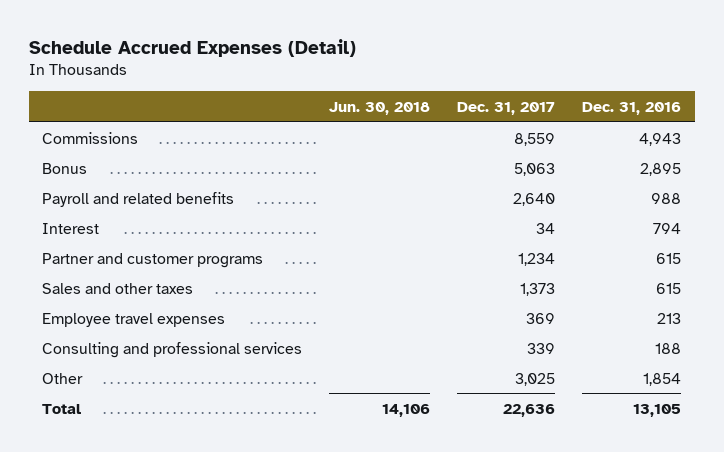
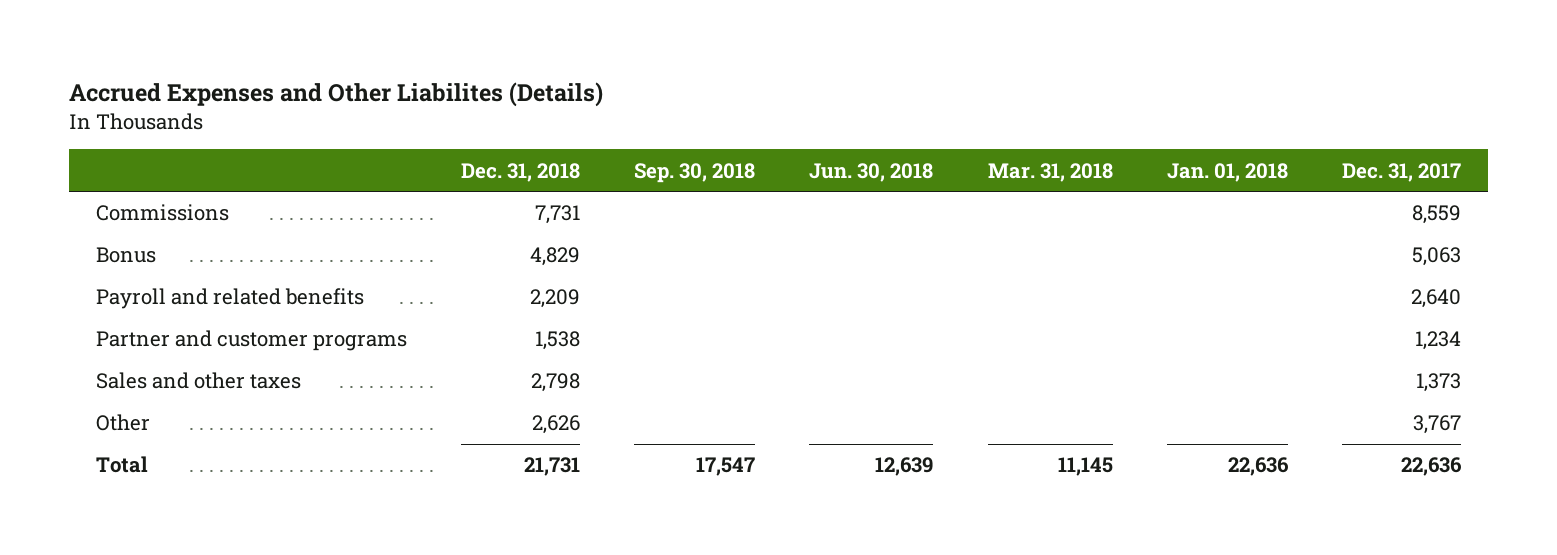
- Schedule Accrued Expenses (Detail)
+ Accrued Expenses and Other Liabilites (Details)
- | Jun. 30, 2018 | Dec. 31, 2017 | Dec. 31, 2016
+ | Dec. 31, 2018 | Sep. 30, 2018 | Jun. 30, 2018 | Mar. 31, 2018 | Jan. 01, 2018 | Dec. 31, 2017
- Interest | | 34 | 794
- Employee travel expenses | | 369 | 213
- Consulting and professional services | | 339 | 188
- Other | | 3,025 | 1,854
- Total | 14,106 | 22,636 | 13,105
+ Other | 2,626 | | | | | 3,767
+ Total | 21,731 | 17,547 | 12,639 | 11,145 | 22,636 | 22,636

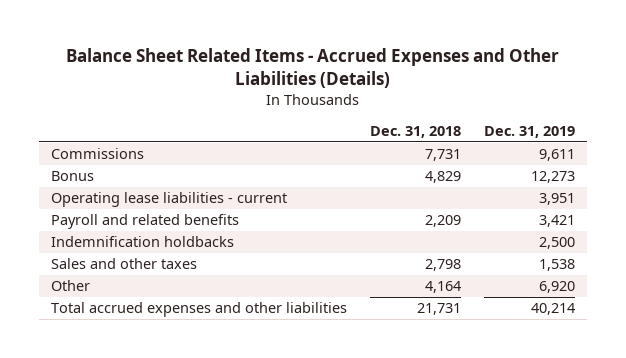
- Accrued Expenses and Other Liabilites (Details)
+ Balance Sheet Related Items - Accrued Expenses and Other Liabilities (Details)
- | Dec. 31, 2018 | Sep. 30, 2018 | Jun. 30, 2018 | Mar. 31, 2018 | Jan. 01, 2018 | Dec. 31, 2017
+ | Dec. 31, 2018 | Dec. 31, 2019
+ Operating lease liabilities - current | | 3,951
- Partner and customer programs | 1,538 | | | | | 1,234
+ Indemnification holdbacks | | 2,500
- Other | 2,626 | | | | | 3,767
- Total | 21,731 | 17,547 | 12,639 | 11,145 | 22,636 | 22,636
+ Other | 4,164 | 6,920
+ Total accrued expenses and other liabilities | 21,731 | 40,214

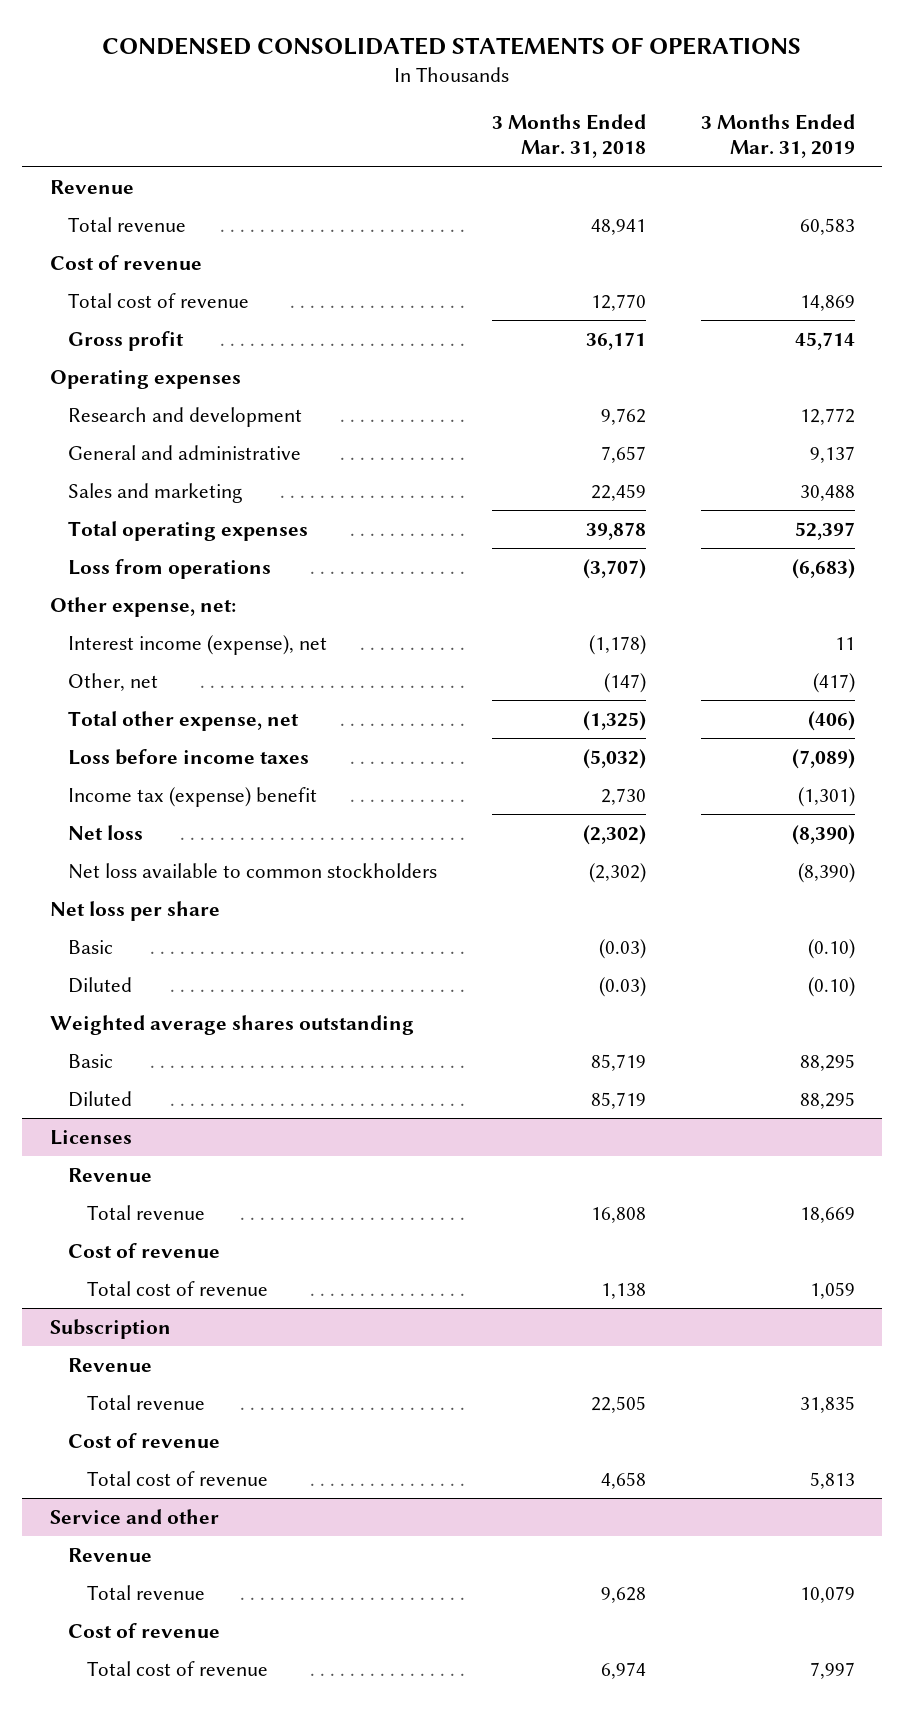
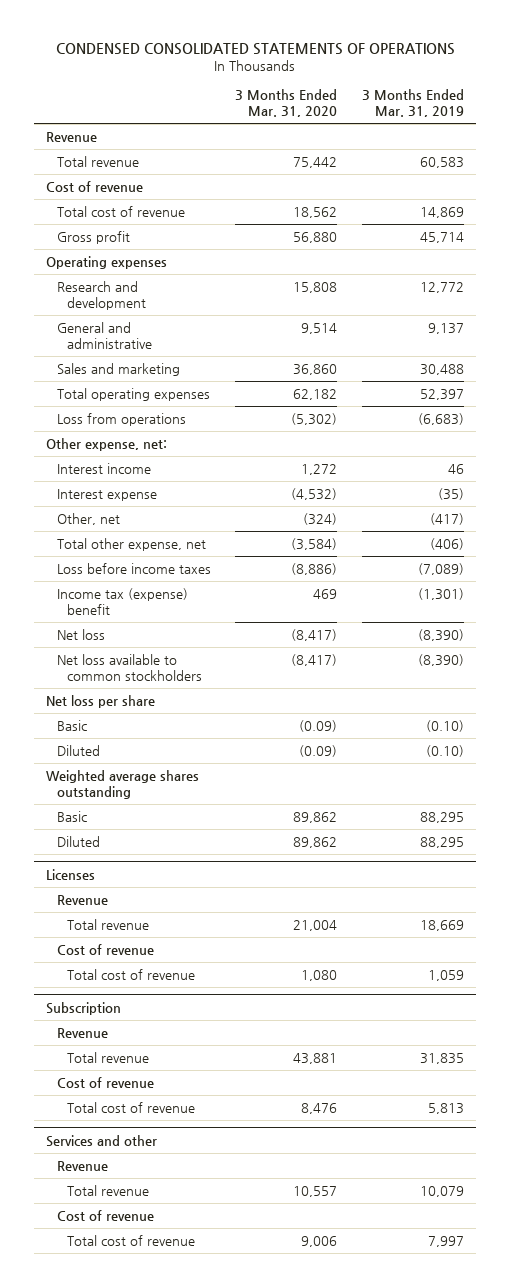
- | 3 Months Ended Mar. 31, 2018 | 3 Months Ended Mar. 31, 2019
+ | 3 Months Ended Mar. 31, 2020 | 3 Months Ended Mar. 31, 2019
- Interest income (expense), net | (1,178) | 11
+ Interest income | 1,272 | 46
+ Interest expense | (4,532) | (35)
- Service and other
+ Services and other

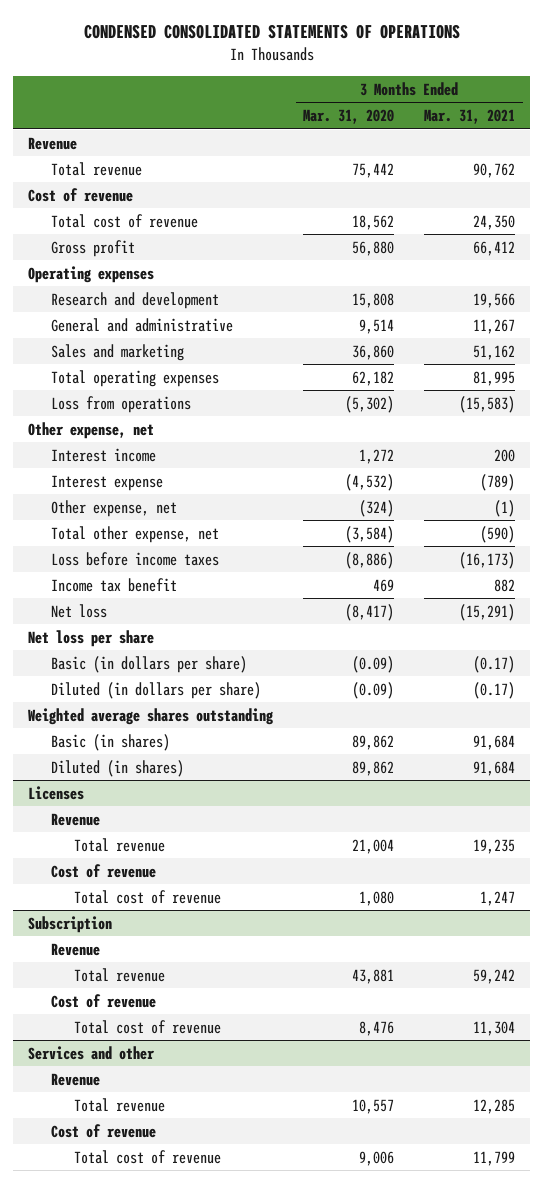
- | 3 Months Ended Mar. 31, 2020 | 3 Months Ended Mar. 31, 2019
+ | 3 Months Ended Mar. 31, 2020 | 3 Months Ended Mar. 31, 2021
- Other expense, net:
+ Other expense, net
- Other, net | (324) | (417)
+ Other expense, net | (324) | (1)
- Income tax (expense) benefit | 469 | (1,301)
+ Income tax benefit | 469 | 882
- Net loss available to common stockholders | (8,417) | (8,390)
- Basic | (0.09) | (0.10)
- Diluted | (0.09) | (0.10)
+ Basic (in dollars per share) | (0.09) | (0.17)
+ Diluted (in dollars per share) | (0.09) | (0.17)
- Basic | 89,862 | 88,295
- Diluted | 89,862 | 88,295
+ Basic (in shares) | 89,862 | 91,684
+ Diluted (in shares) | 89,862 | 91,684

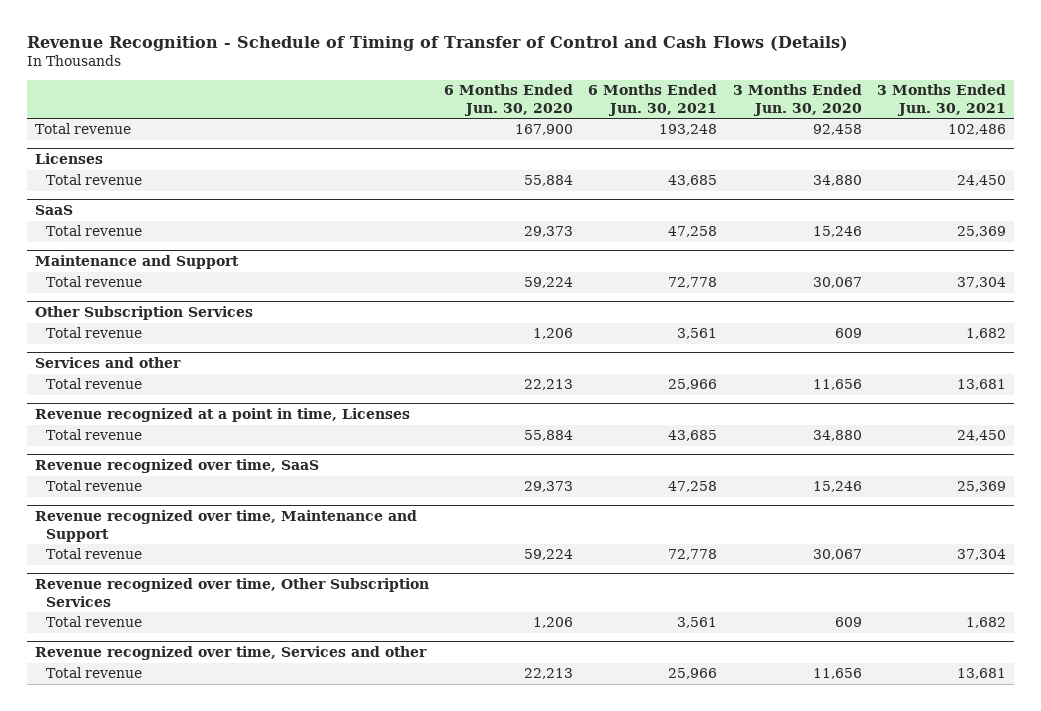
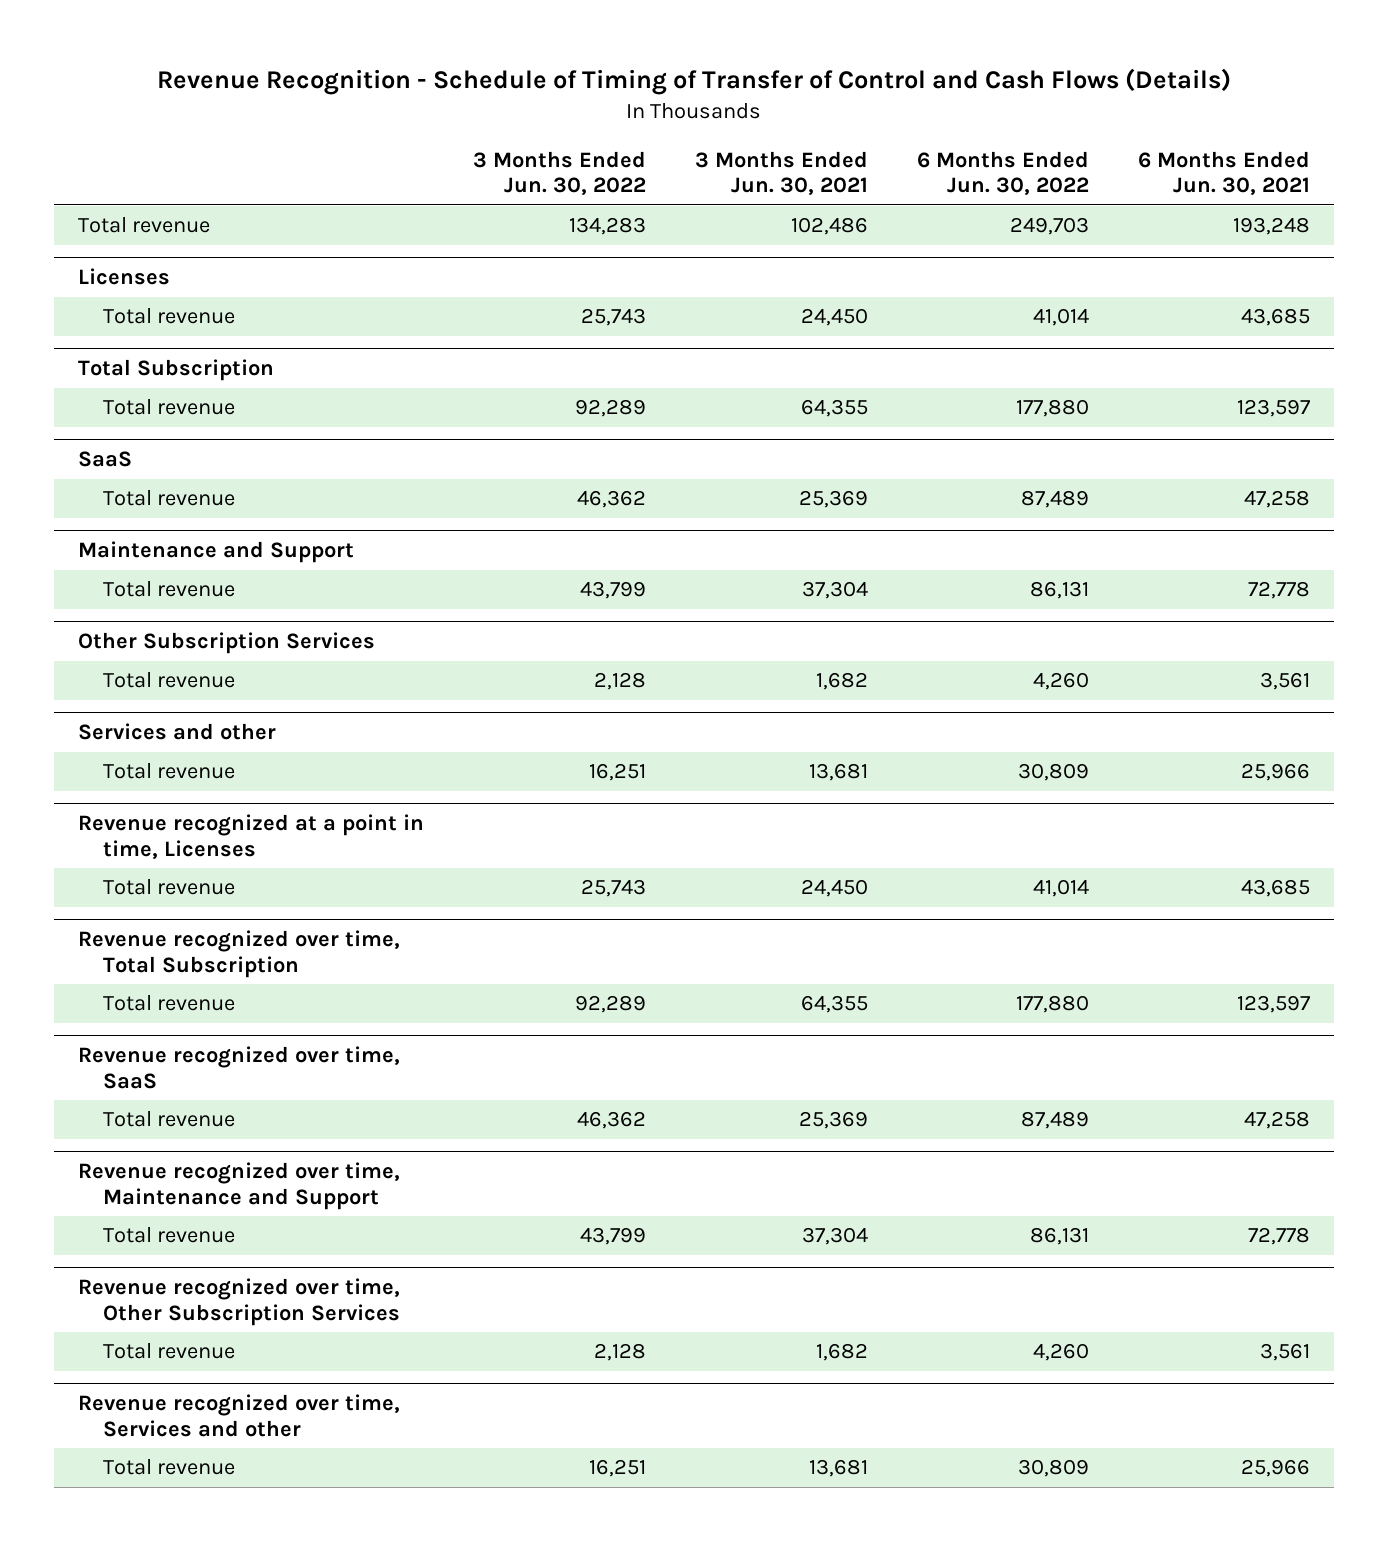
- | 6 Months Ended Jun. 30, 2020 | 6 Months Ended Jun. 30, 2021 | 3 Months Ended Jun. 30, 2020 | 3 Months Ended Jun. 30, 2021
+ | 3 Months Ended Jun. 30, 2022 | 3 Months Ended Jun. 30, 2021 | 6 Months Ended Jun. 30, 2022 | 6 Months Ended Jun. 30, 2021
+ Total Subscription
+ Total revenue | 92,289 | 64,355 | 177,880 | 123,597
+ Revenue recognized over time, Total Subscription
+ Total revenue | 92,289 | 64,355 | 177,880 | 123,597

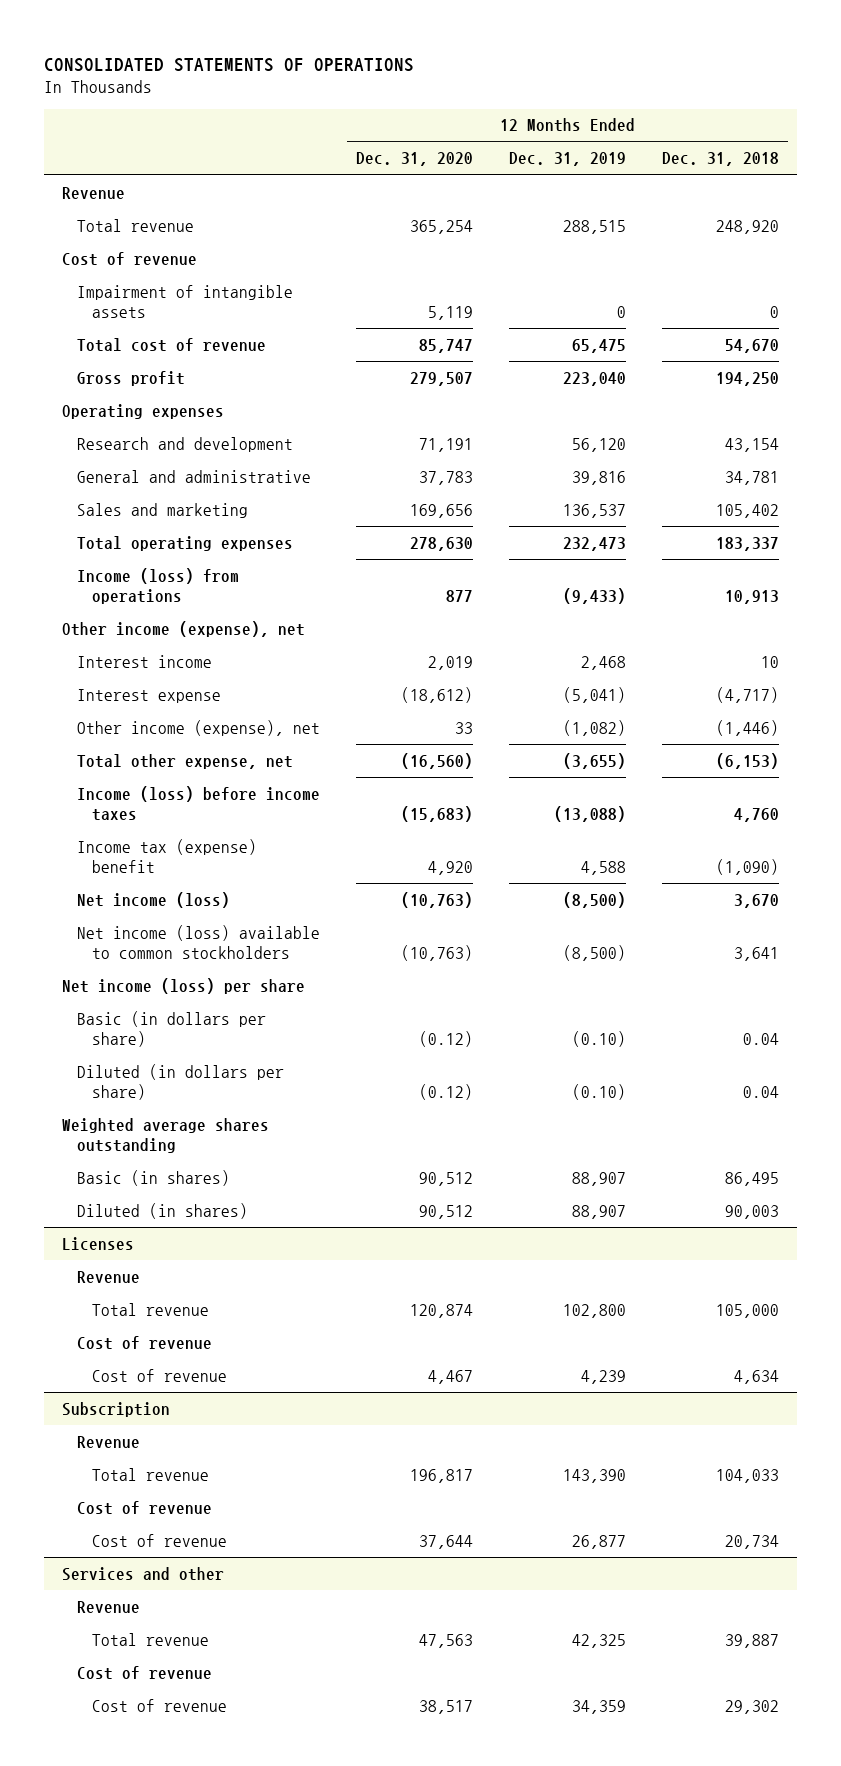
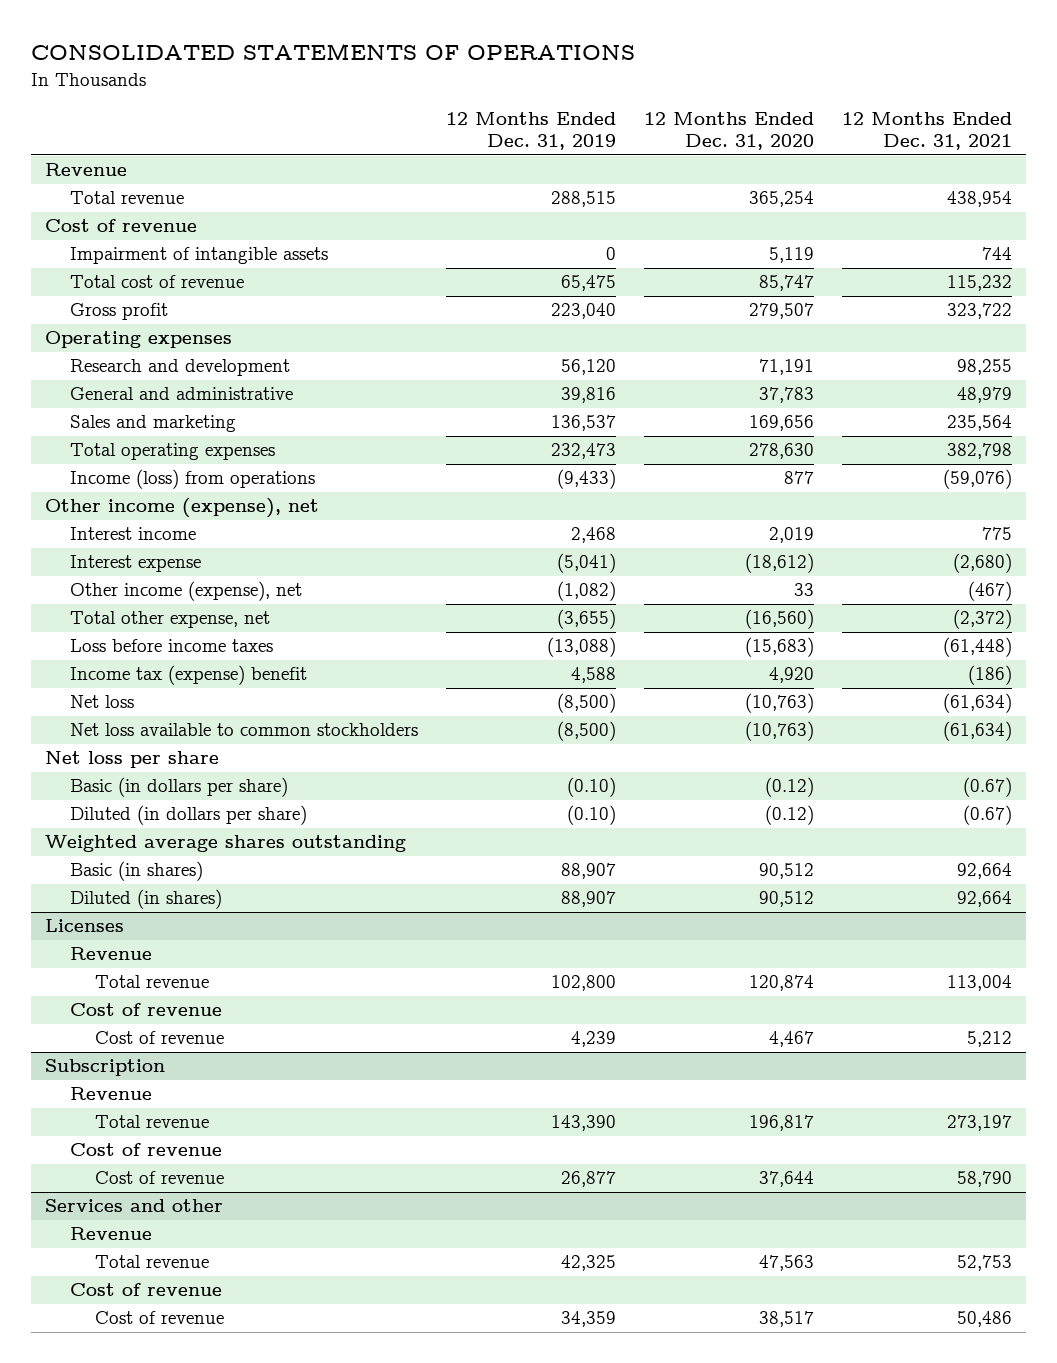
- | 12 Months Ended Dec. 31, 2020 | 12 Months Ended Dec. 31, 2019 | 12 Months Ended Dec. 31, 2018
+ | 12 Months Ended Dec. 31, 2019 | 12 Months Ended Dec. 31, 2020 | 12 Months Ended Dec. 31, 2021
- Income (loss) before income taxes | (15,683) | (13,088) | 4,760
+ Loss before income taxes | (13,088) | (15,683) | (61,448)
- Net income (loss) | (10,763) | (8,500) | 3,670
- Net income (loss) available to common stockholders | (10,763) | (8,500) | 3,641
- Net income (loss) per share
+ Net loss | (8,500) | (10,763) | (61,634)
+ Net loss available to common stockholders | (8,500) | (10,763) | (61,634)
+ Net loss per share

